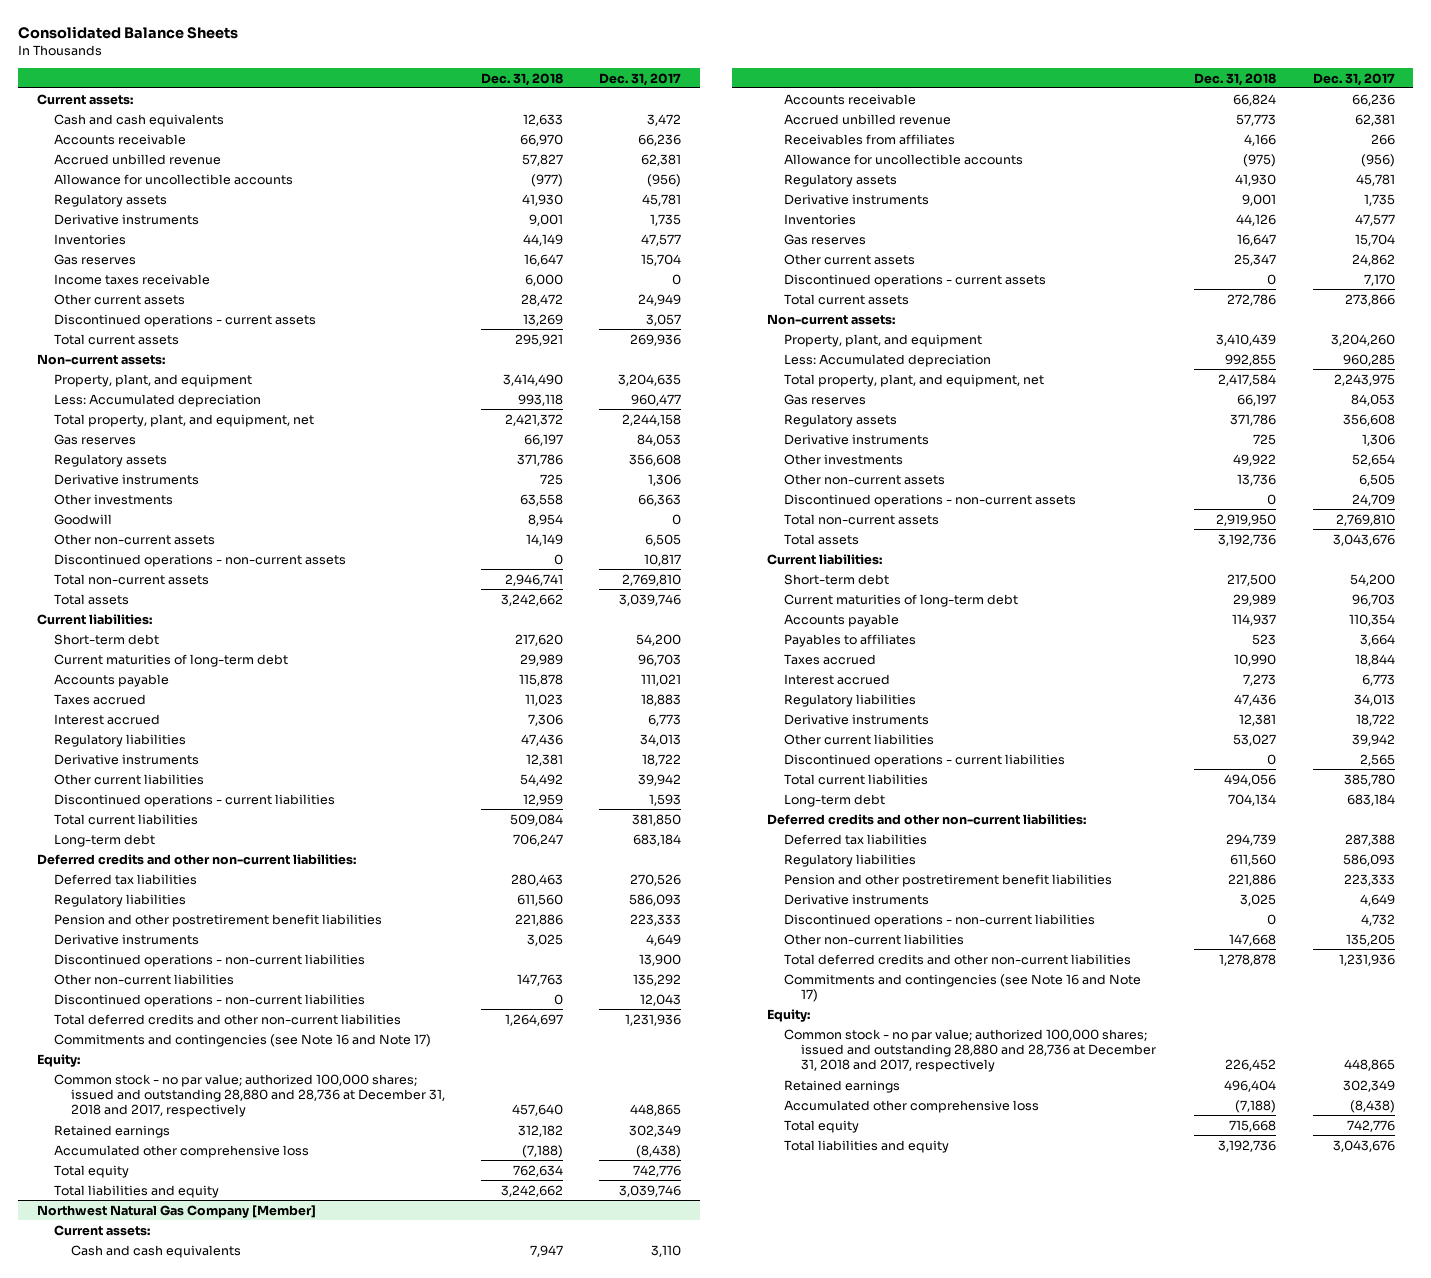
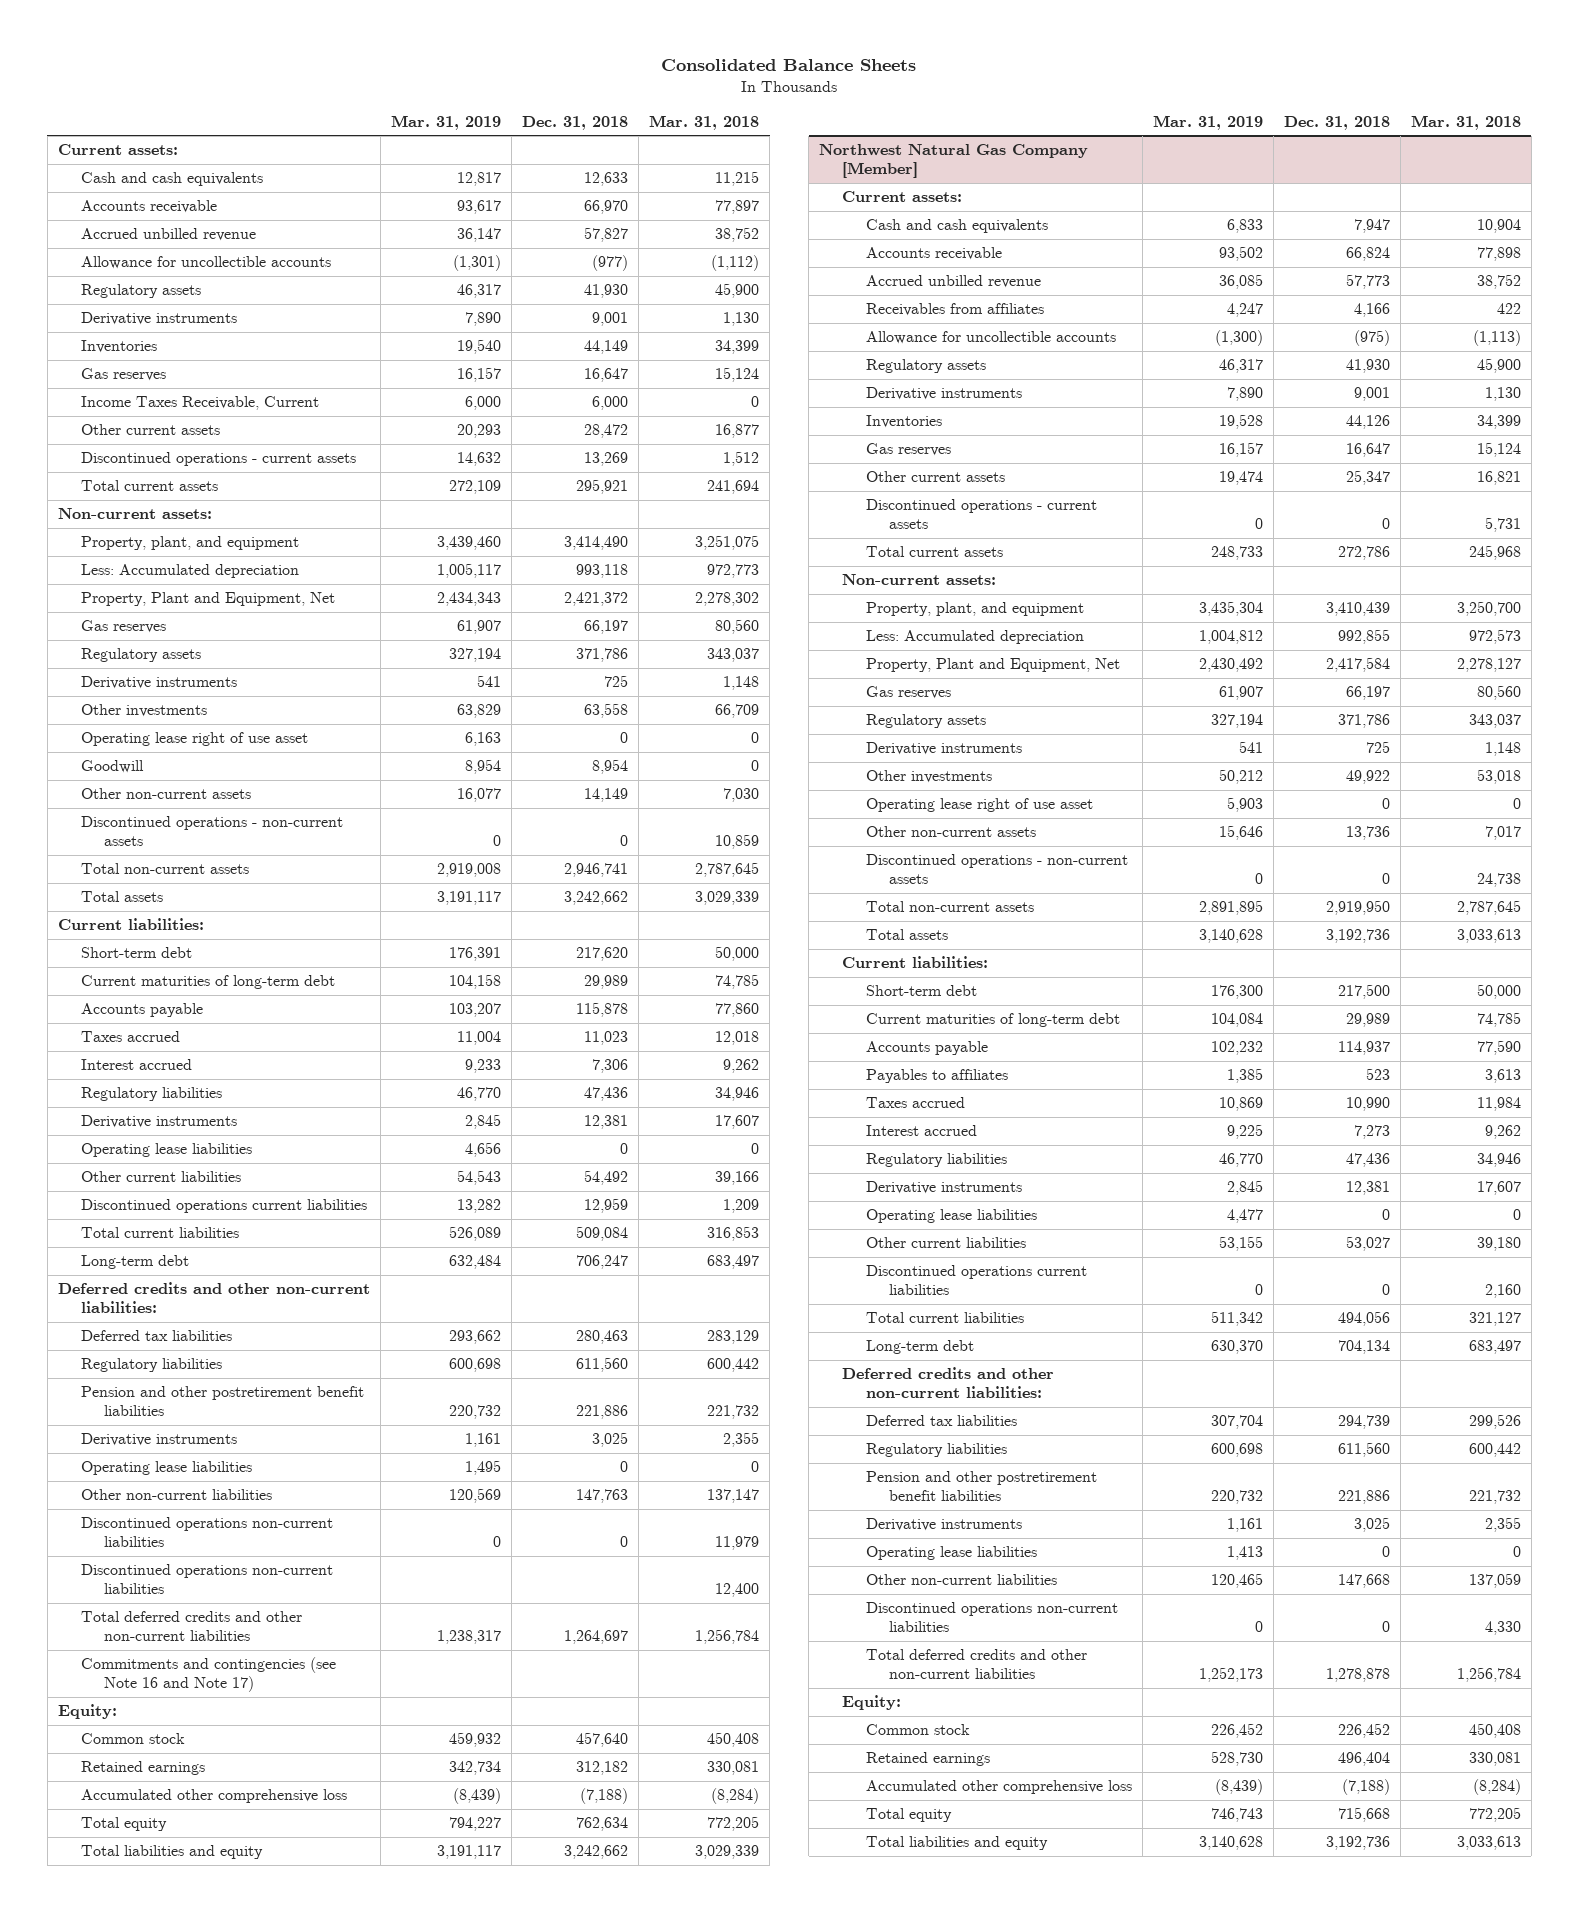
- | Dec. 31, 2018 | Dec. 31, 2017
+ | Mar. 31, 2019 | Dec. 31, 2018 | Mar. 31, 2018
- Income taxes receivable | 6,000 | 0
+ Income Taxes Receivable, Current | 6,000 | 6,000 | 0
- Total property, plant, and equipment, net | 2,421,372 | 2,244,158
+ Property, Plant and Equipment, Net | 2,434,343 | 2,421,372 | 2,278,302
+ Operating lease right of use asset | 6,163 | 0 | 0
+ Operating lease liabilities | 4,656 | 0 | 0
- Discontinued operations - current liabilities | 12,959 | 1,593
+ Discontinued operations current liabilities | 13,282 | 12,959 | 1,209
- Discontinued operations - non-current liabilities | | 13,900
+ Operating lease liabilities | 1,495 | 0 | 0
- Discontinued operations - non-current liabilities | 0 | 12,043
+ Discontinued operations non-current liabilities | 0 | 0 | 11,979
+ Discontinued operations non-current liabilities | | | 12,400
- Common stock - no par value; authorized 100,000 shares; issued and outstanding 28,880 and 28,736 at December 31, 2018 and 2017, respectively | 457,640 | 448,865
+ Common stock | 459,932 | 457,640 | 450,408
@ Northwest Natural Gas Company [Member]
- Total property, plant, and equipment, net | 2,417,584 | 2,243,975
+ Property, Plant and Equipment, Net | 2,430,492 | 2,417,584 | 2,278,127
+ Operating lease right of use asset | 5,903 | 0 | 0
+ Operating lease liabilities | 4,477 | 0 | 0
- Discontinued operations - current liabilities | 0 | 2,565
+ Discontinued operations current liabilities | 0 | 0 | 2,160
- Discontinued operations - non-current liabilities | 0 | 4,732
+ Operating lease liabilities | 1,413 | 0 | 0
+ Discontinued operations non-current liabilities | 0 | 0 | 4,330
- Commitments and contingencies (see Note 16 and Note 17)
- Common stock - no par value; authorized 100,000 shares; issued and outstanding 28,880 and 28,736 at December 31, 2018 and 2017, respectively | 226,452 | 448,865
+ Common stock | 226,452 | 226,452 | 450,408

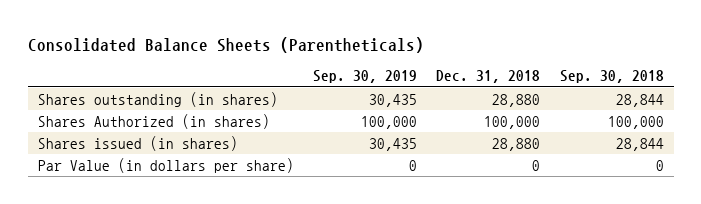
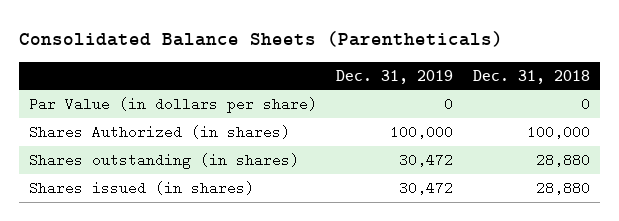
- | Sep. 30, 2019 | Dec. 31, 2018 | Sep. 30, 2018
+ | Dec. 31, 2019 | Dec. 31, 2018
moved up: Par Value (in dollars per share) | 0 | 0
moved down: Shares outstanding (in shares) | 30,472 | 28,880

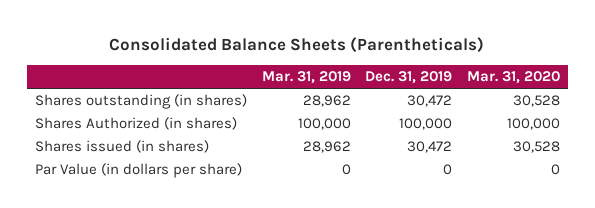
- | Dec. 31, 2019 | Dec. 31, 2018
+ | Mar. 31, 2019 | Dec. 31, 2019 | Mar. 31, 2020
moved down: Shares Authorized (in shares) | 100,000 | 100,000 | 100,000
moved down: Par Value (in dollars per share) | 0 | 0 | 0

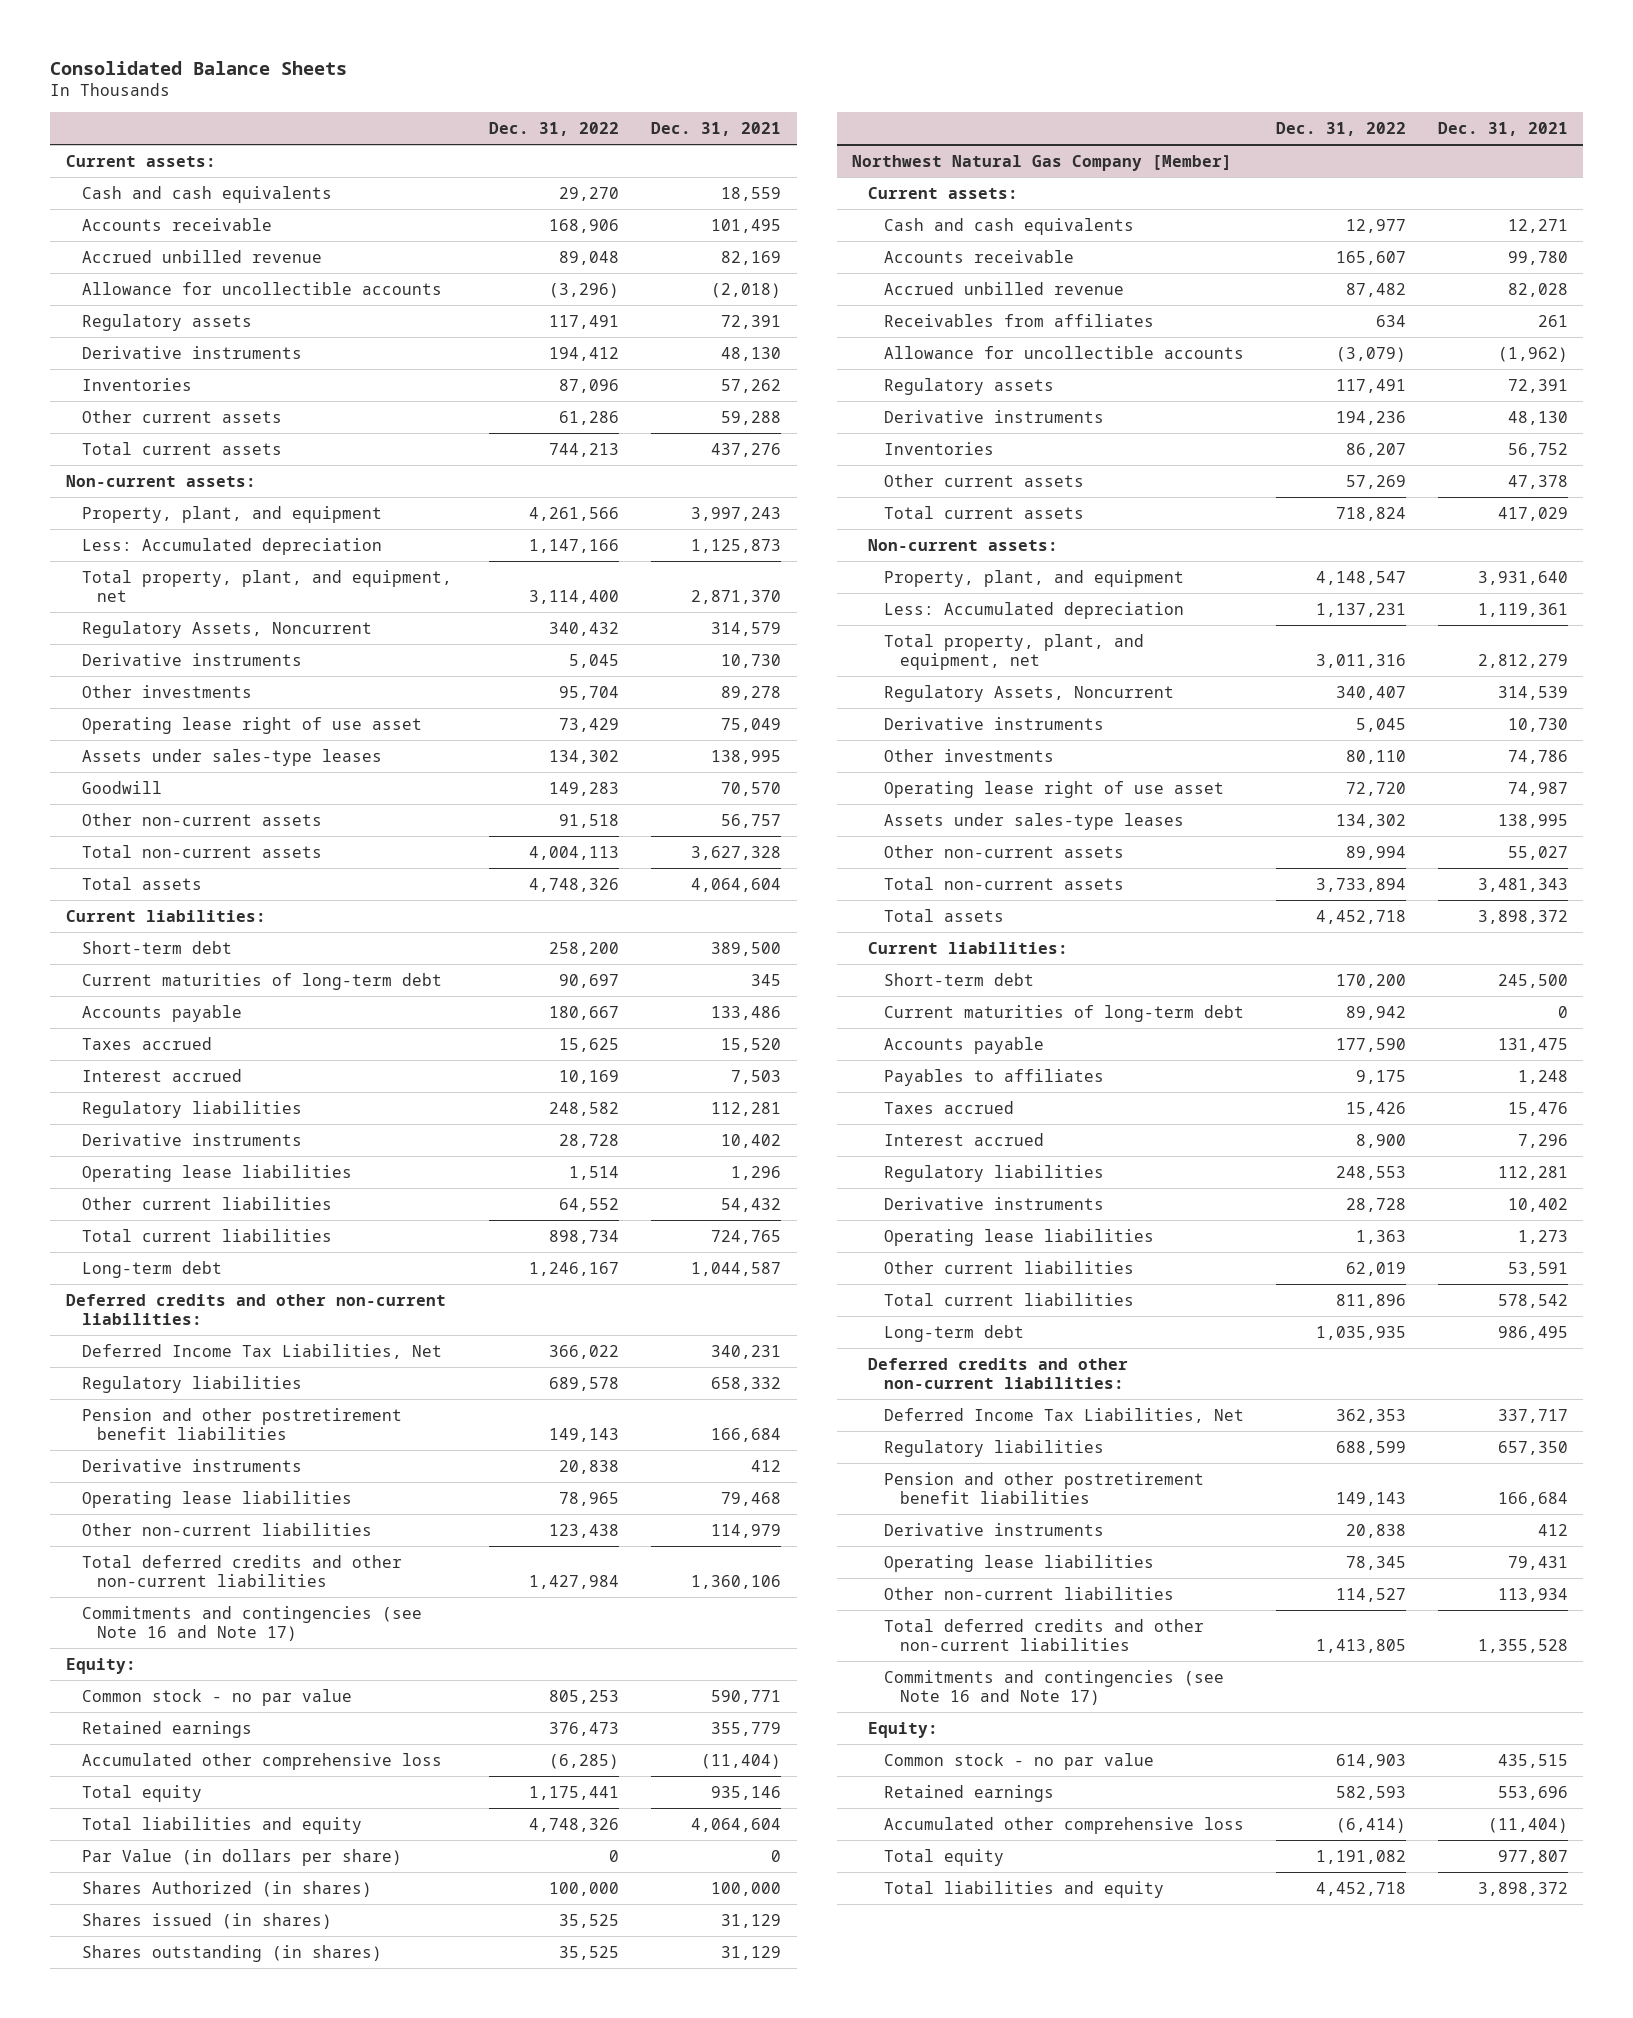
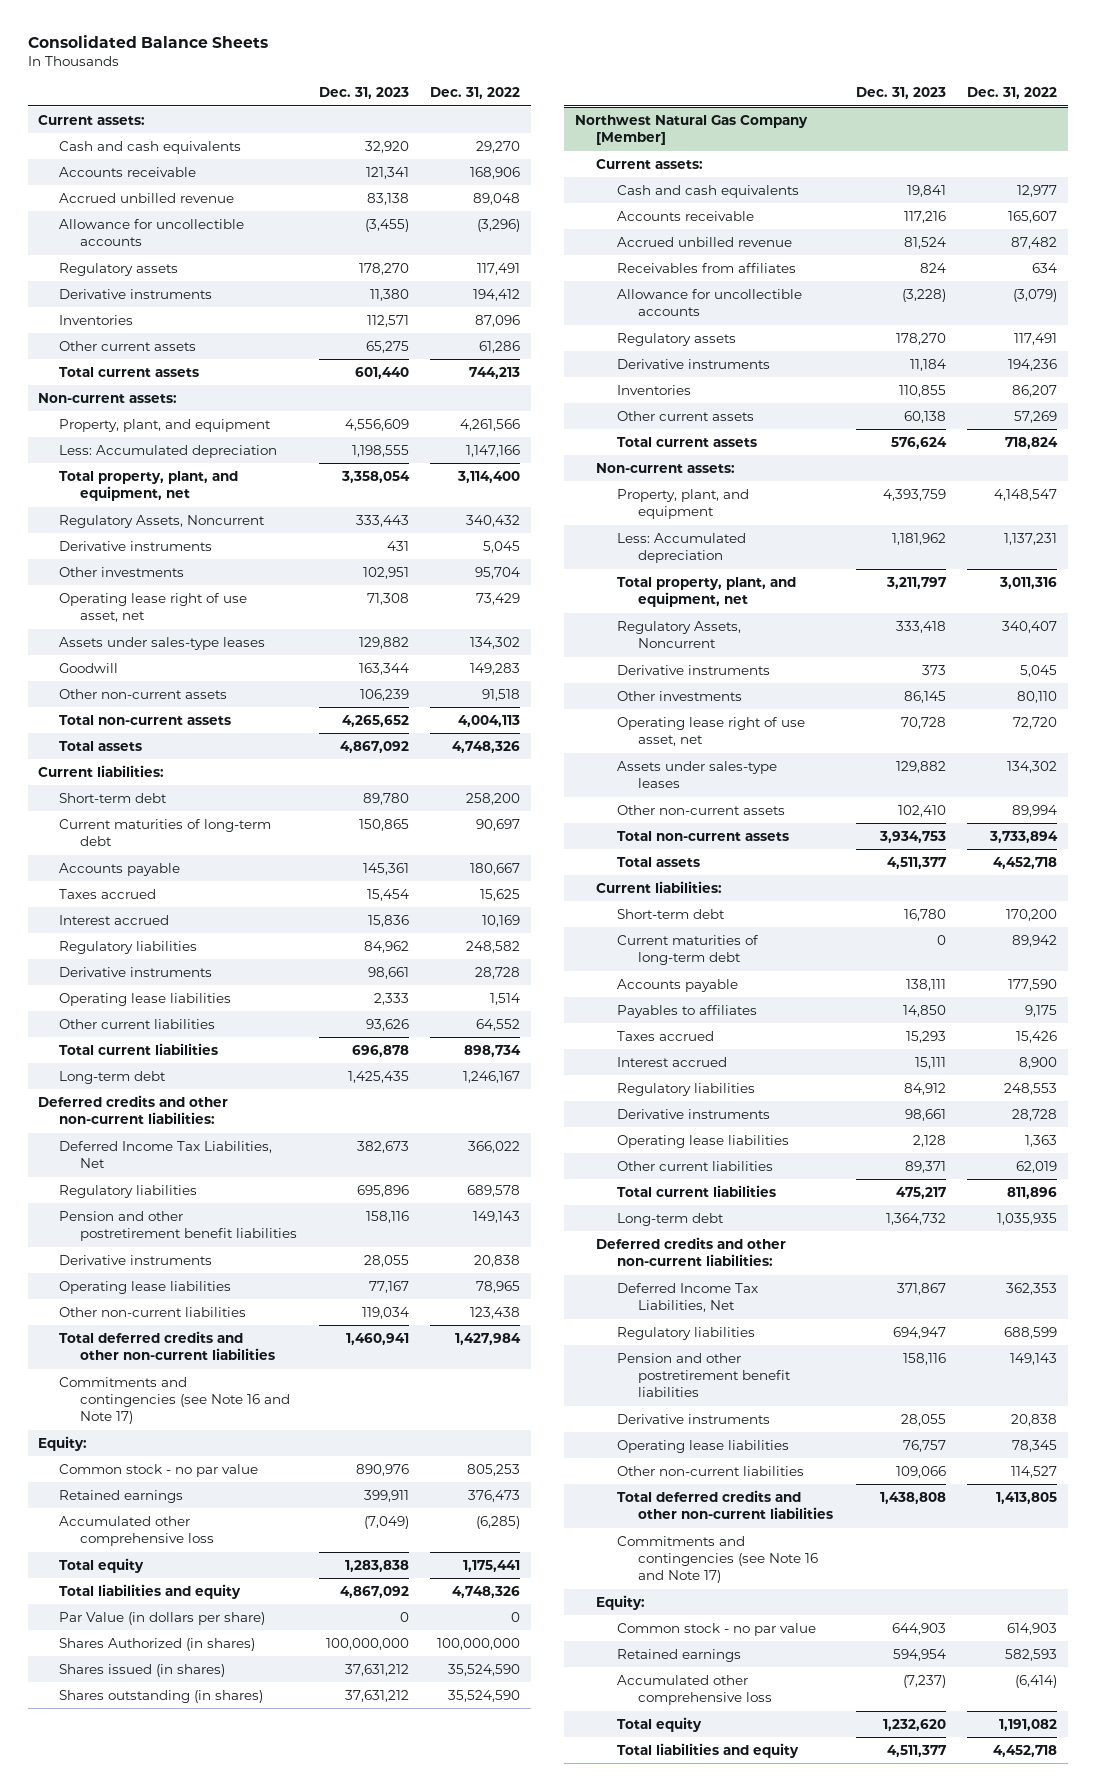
- | Dec. 31, 2022 | Dec. 31, 2021
+ | Dec. 31, 2023 | Dec. 31, 2022
- Operating lease right of use asset | 73,429 | 75,049
+ Operating lease right of use asset, net | 71,308 | 73,429
- Shares Authorized (in shares) | 100,000 | 100,000
- Shares issued (in shares) | 35,525 | 31,129
- Shares outstanding (in shares) | 35,525 | 31,129
+ Shares Authorized (in shares) | 100,000,000 | 100,000,000
+ Shares issued (in shares) | 37,631,212 | 35,524,590
+ Shares outstanding (in shares) | 37,631,212 | 35,524,590
@ Northwest Natural Gas Company [Member]
- Operating lease right of use asset | 72,720 | 74,987
+ Operating lease right of use asset, net | 70,728 | 72,720

